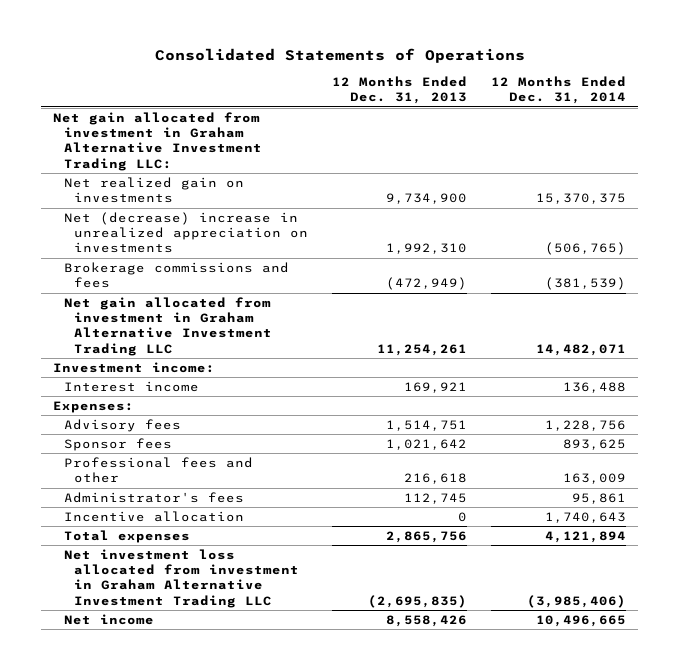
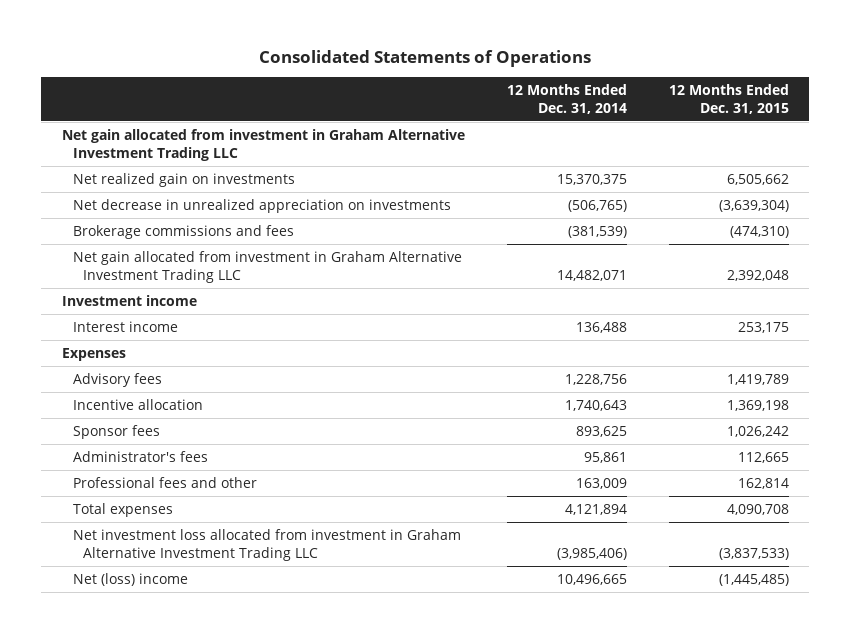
- | 12 Months Ended Dec. 31, 2013 | 12 Months Ended Dec. 31, 2014
+ | 12 Months Ended Dec. 31, 2014 | 12 Months Ended Dec. 31, 2015
- Net gain allocated from investment in Graham Alternative Investment Trading LLC:
+ Net gain allocated from investment in Graham Alternative Investment Trading LLC
- Net (decrease) increase in unrealized appreciation on investments | 1,992,310 | (506,765)
+ Net decrease in unrealized appreciation on investments | (506,765) | (3,639,304)
- Investment income:
+ Investment income
- Expenses:
+ Expenses
moved up: Incentive allocation | 1,740,643 | 1,369,198
moved down: Professional fees and other | 163,009 | 162,814
- Net income | 8,558,426 | 10,496,665
+ Net (loss) income | 10,496,665 | (1,445,485)

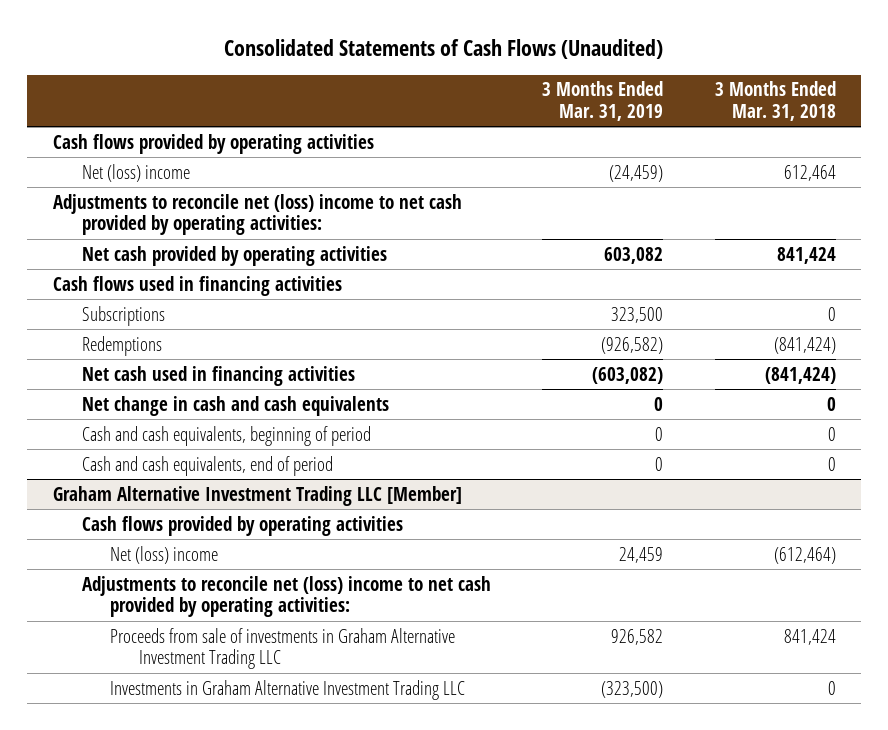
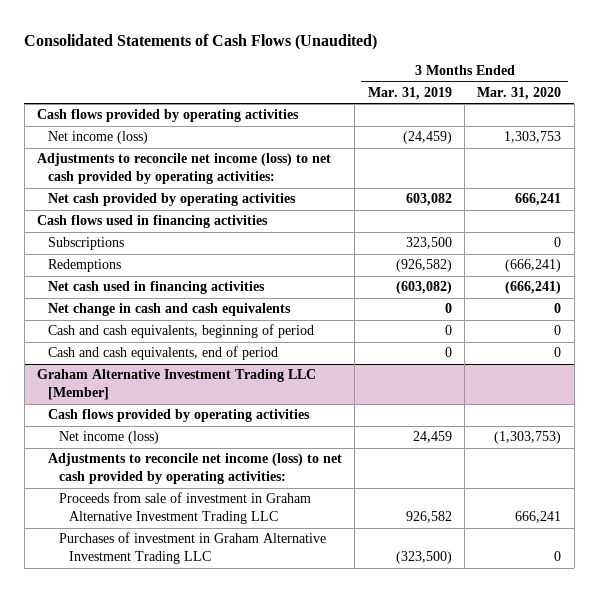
- | 3 Months Ended Mar. 31, 2019 | 3 Months Ended Mar. 31, 2018
+ | 3 Months Ended Mar. 31, 2019 | 3 Months Ended Mar. 31, 2020
- Net (loss) income | (24,459) | 612,464
- Adjustments to reconcile net (loss) income to net cash provided by operating activities:
+ Net income (loss) | (24,459) | 1,303,753
+ Adjustments to reconcile net income (loss) to net cash provided by operating activities:
@ Graham Alternative Investment Trading LLC [Member]
- Net (loss) income | 24,459 | (612,464)
- Adjustments to reconcile net (loss) income to net cash provided by operating activities:
- Proceeds from sale of investments in Graham Alternative Investment Trading LLC | 926,582 | 841,424
- Investments in Graham Alternative Investment Trading LLC | (323,500) | 0
+ Net income (loss) | 24,459 | (1,303,753)
+ Adjustments to reconcile net income (loss) to net cash provided by operating activities:
+ Proceeds from sale of investment in Graham Alternative Investment Trading LLC | 926,582 | 666,241
+ Purchases of investment in Graham Alternative Investment Trading LLC | (323,500) | 0

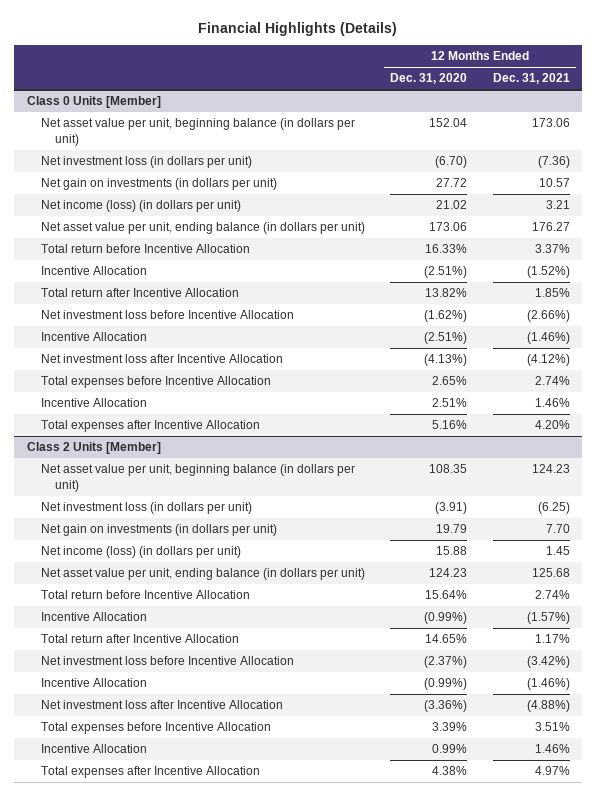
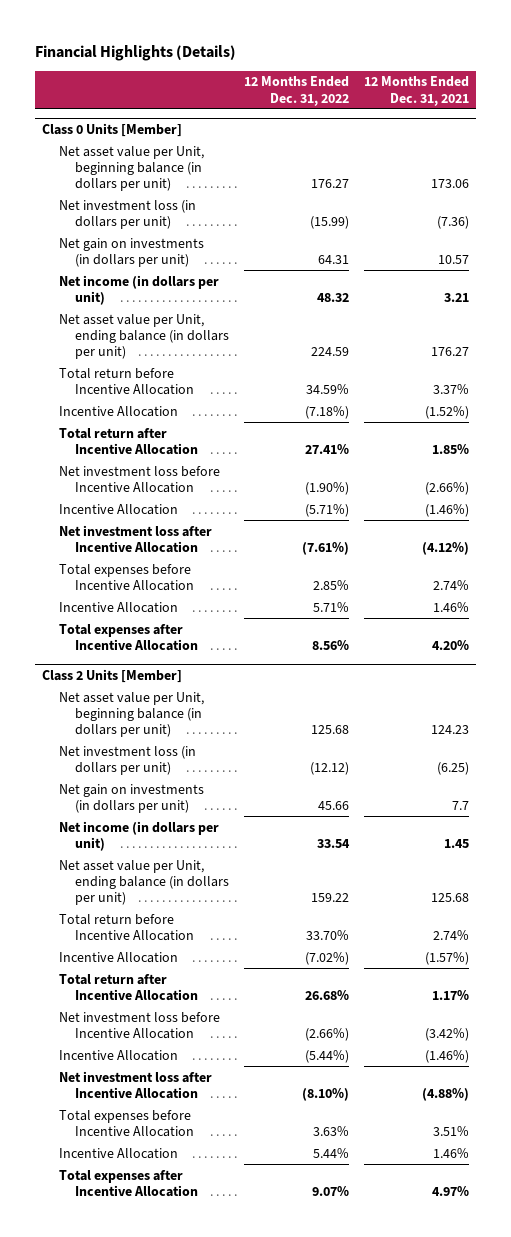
- | 12 Months Ended Dec. 31, 2020 | 12 Months Ended Dec. 31, 2021
+ | 12 Months Ended Dec. 31, 2022 | 12 Months Ended Dec. 31, 2021
@ Class 0 Units [Member]
- Net asset value per unit, beginning balance (in dollars per unit) | 152.04 | 173.06
+ Net asset value per Unit, beginning balance (in dollars per unit) | 176.27 | 173.06
- Net income (loss) (in dollars per unit) | 21.02 | 3.21
- Net asset value per unit, ending balance (in dollars per unit) | 173.06 | 176.27
+ Net income (in dollars per unit) | 48.32 | 3.21
+ Net asset value per Unit, ending balance (in dollars per unit) | 224.59 | 176.27
@ Class 2 Units [Member]
- Net asset value per unit, beginning balance (in dollars per unit) | 108.35 | 124.23
+ Net asset value per Unit, beginning balance (in dollars per unit) | 125.68 | 124.23
- Net gain on investments (in dollars per unit) | 19.79 | 7.70
- Net income (loss) (in dollars per unit) | 15.88 | 1.45
- Net asset value per unit, ending balance (in dollars per unit) | 124.23 | 125.68
+ Net gain on investments (in dollars per unit) | 45.66 | 7.7
+ Net income (in dollars per unit) | 33.54 | 1.45
+ Net asset value per Unit, ending balance (in dollars per unit) | 159.22 | 125.68

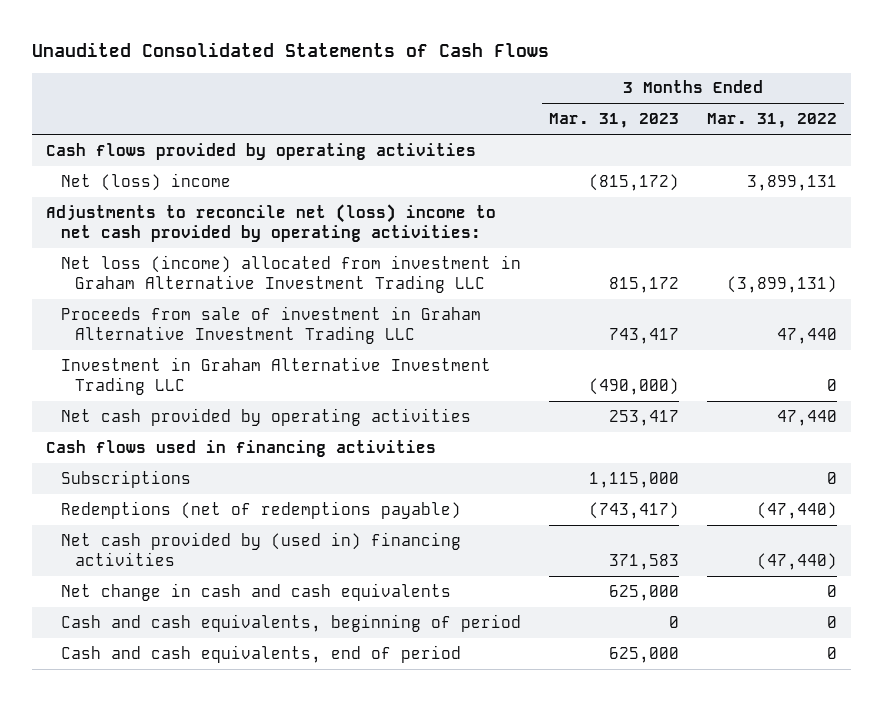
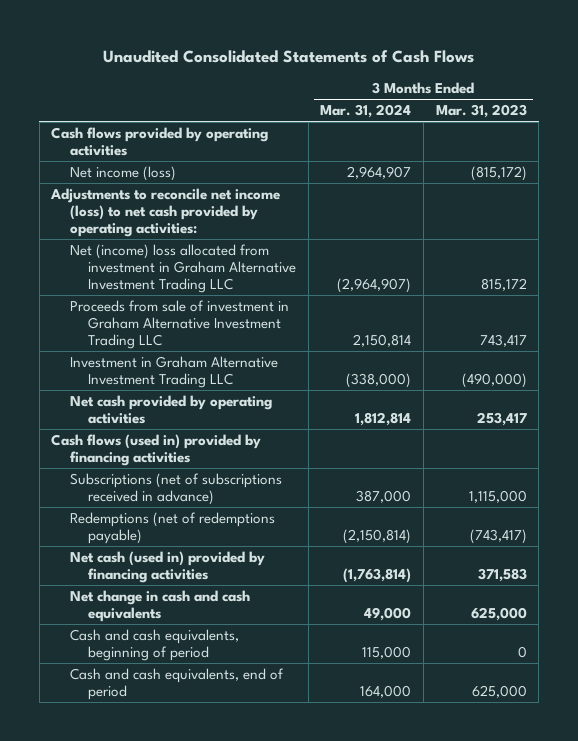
- | 3 Months Ended Mar. 31, 2023 | 3 Months Ended Mar. 31, 2022
+ | 3 Months Ended Mar. 31, 2024 | 3 Months Ended Mar. 31, 2023
- Net (loss) income | (815,172) | 3,899,131
- Adjustments to reconcile net (loss) income to net cash provided by operating activities:
- Net loss (income) allocated from investment in Graham Alternative Investment Trading LLC | 815,172 | (3,899,131)
+ Net income (loss) | 2,964,907 | (815,172)
+ Adjustments to reconcile net income (loss) to net cash provided by operating activities:
+ Net (income) loss allocated from investment in Graham Alternative Investment Trading LLC | (2,964,907) | 815,172
- Cash flows used in financing activities
- Subscriptions | 1,115,000 | 0
+ Cash flows (used in) provided by financing activities
+ Subscriptions (net of subscriptions received in advance) | 387,000 | 1,115,000
- Net cash provided by (used in) financing activities | 371,583 | (47,440)
+ Net cash (used in) provided by financing activities | (1,763,814) | 371,583

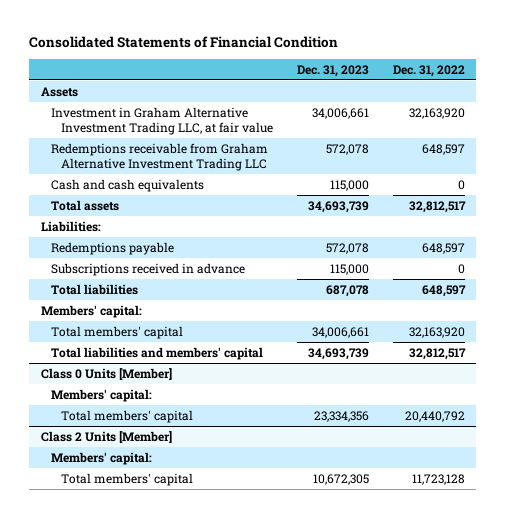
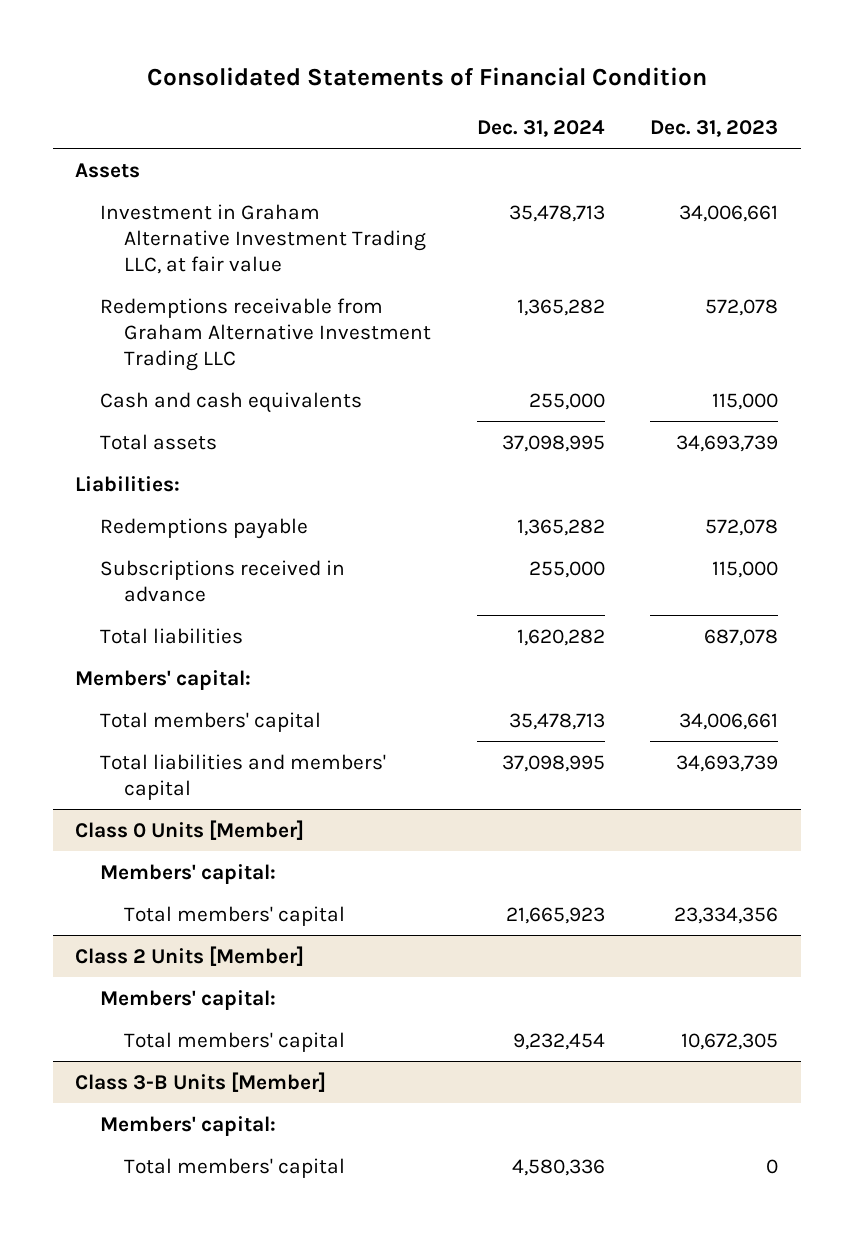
- | Dec. 31, 2023 | Dec. 31, 2022
+ | Dec. 31, 2024 | Dec. 31, 2023
+ Class 3-B Units [Member]
+ Members' capital:
+ Total members' capital | 4,580,336 | 0

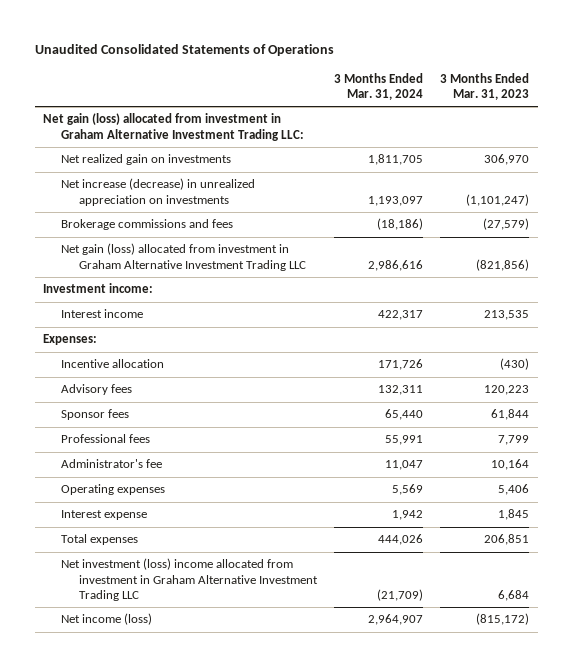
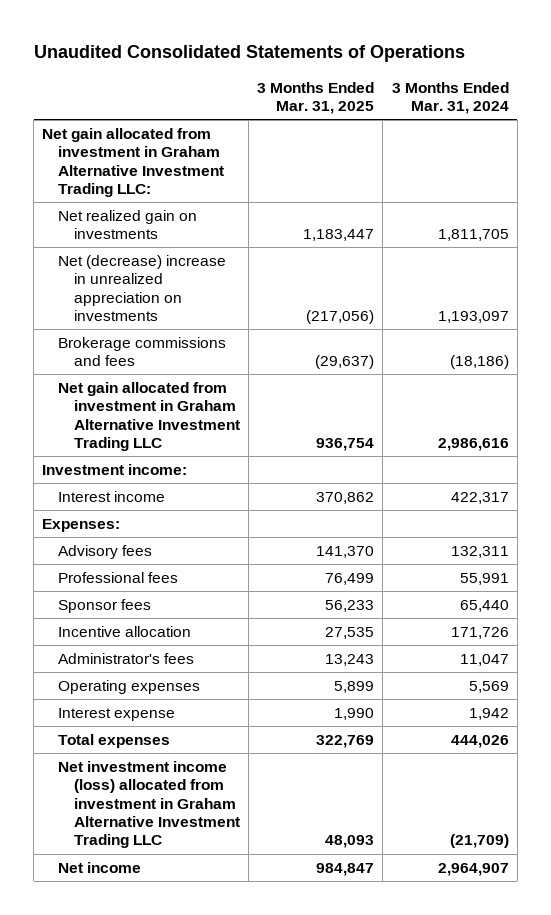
- | 3 Months Ended Mar. 31, 2024 | 3 Months Ended Mar. 31, 2023
+ | 3 Months Ended Mar. 31, 2025 | 3 Months Ended Mar. 31, 2024
- Net gain (loss) allocated from investment in Graham Alternative Investment Trading LLC:
+ Net gain allocated from investment in Graham Alternative Investment Trading LLC:
- Net increase (decrease) in unrealized appreciation on investments | 1,193,097 | (1,101,247)
+ Net (decrease) increase in unrealized appreciation on investments | (217,056) | 1,193,097
- Net gain (loss) allocated from investment in Graham Alternative Investment Trading LLC | 2,986,616 | (821,856)
+ Net gain allocated from investment in Graham Alternative Investment Trading LLC | 936,754 | 2,986,616
- Administrator's fee | 11,047 | 10,164
moved down: Sponsor fees | 56,233 | 65,440
moved down: Incentive allocation | 27,535 | 171,726
+ Administrator's fees | 13,243 | 11,047
- Net investment (loss) income allocated from investment in Graham Alternative Investment Trading LLC | (21,709) | 6,684
- Net income (loss) | 2,964,907 | (815,172)
+ Net investment income (loss) allocated from investment in Graham Alternative Investment Trading LLC | 48,093 | (21,709)
+ Net income | 984,847 | 2,964,907

